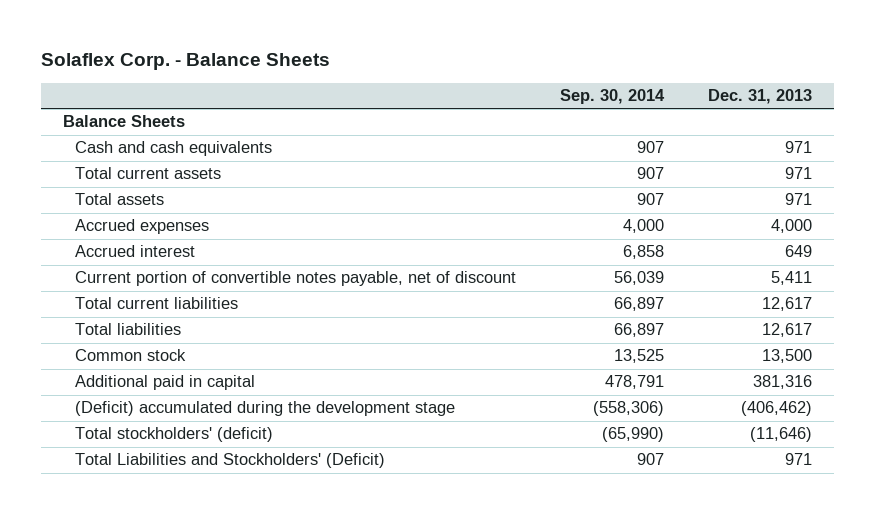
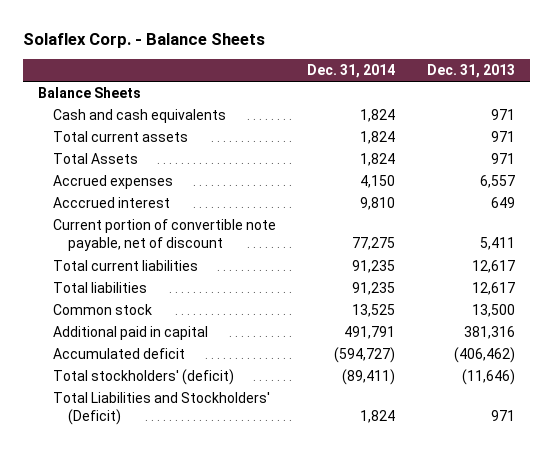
- | Sep. 30, 2014 | Dec. 31, 2013
+ | Dec. 31, 2014 | Dec. 31, 2013
- Total assets | 907 | 971
- Accrued expenses | 4,000 | 4,000
- Accrued interest | 6,858 | 649
- Current portion of convertible notes payable, net of discount | 56,039 | 5,411
+ Total Assets | 1,824 | 971
+ Accrued expenses | 4,150 | 6,557
+ Acccrued interest | 9,810 | 649
+ Current portion of convertible note payable, net of discount | 77,275 | 5,411
- (Deficit) accumulated during the development stage | (558,306) | (406,462)
+ Accumulated deficit | (594,727) | (406,462)

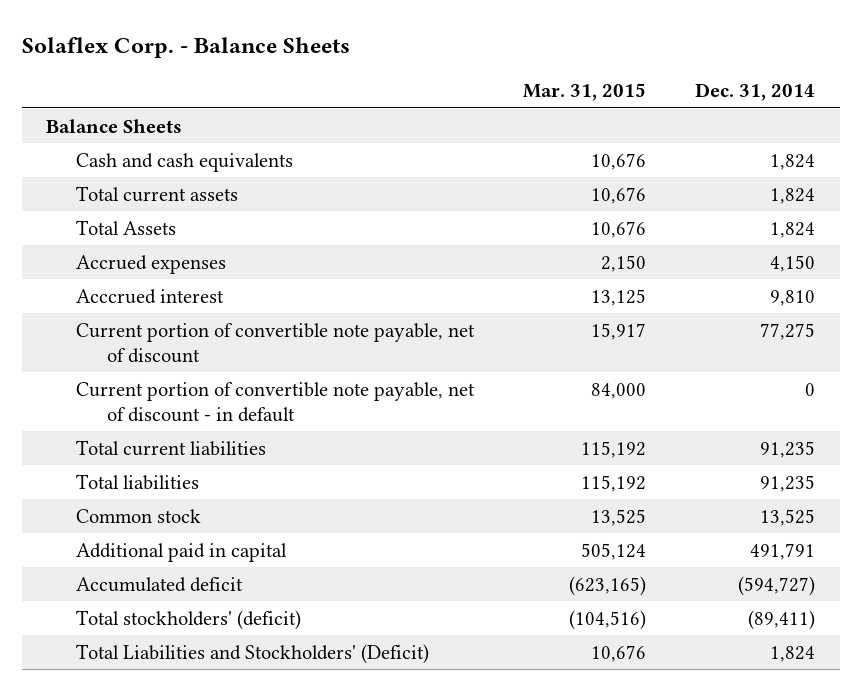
- | Dec. 31, 2014 | Dec. 31, 2013
+ | Mar. 31, 2015 | Dec. 31, 2014
+ Current portion of convertible note payable, net of discount - in default | 84,000 | 0

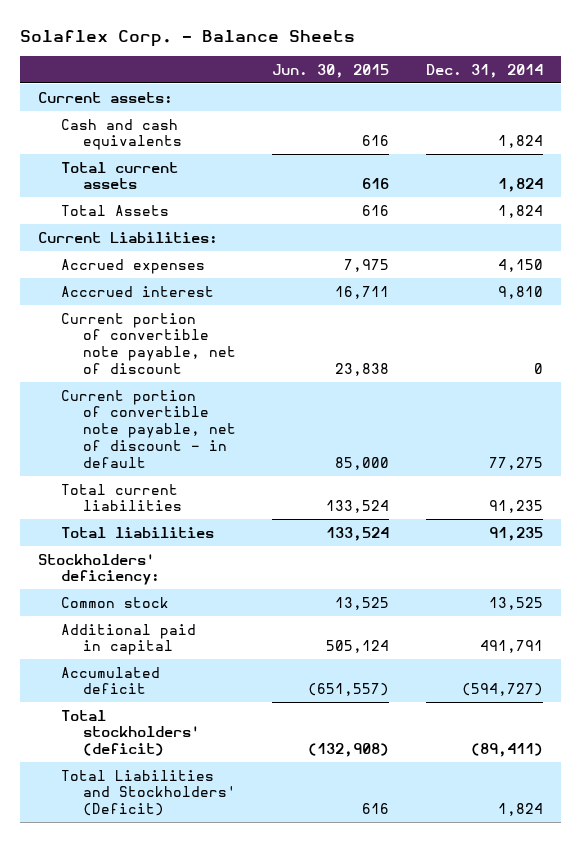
- | Mar. 31, 2015 | Dec. 31, 2014
+ | Jun. 30, 2015 | Dec. 31, 2014
- Balance Sheets
+ Current assets:
+ Current Liabilities:
- Current portion of convertible note payable, net of discount | 15,917 | 77,275
- Current portion of convertible note payable, net of discount - in default | 84,000 | 0
+ Current portion of convertible note payable, net of discount | 23,838 | 0
+ Current portion of convertible note payable, net of discount - in default | 85,000 | 77,275
+ Stockholders' deficiency:

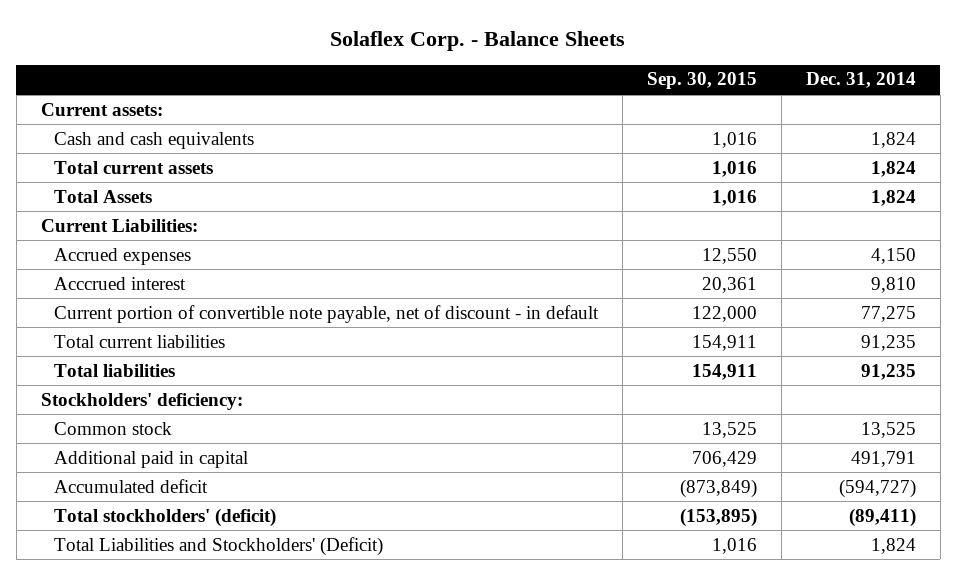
- | Jun. 30, 2015 | Dec. 31, 2014
+ | Sep. 30, 2015 | Dec. 31, 2014
- Current portion of convertible note payable, net of discount | 23,838 | 0

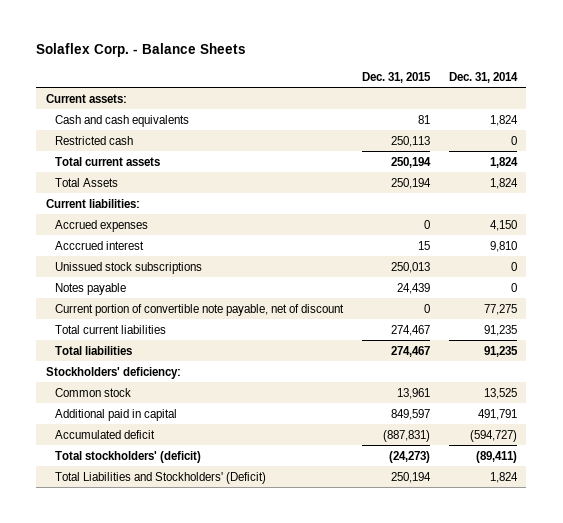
- | Sep. 30, 2015 | Dec. 31, 2014
+ | Dec. 31, 2015 | Dec. 31, 2014
+ Restricted cash | 250,113 | 0
- Current Liabilities:
+ Current liabilities:
- Current portion of convertible note payable, net of discount - in default | 122,000 | 77,275
+ Unissued stock subscriptions | 250,013 | 0
+ Notes payable | 24,439 | 0
+ Current portion of convertible note payable, net of discount | 0 | 77,275

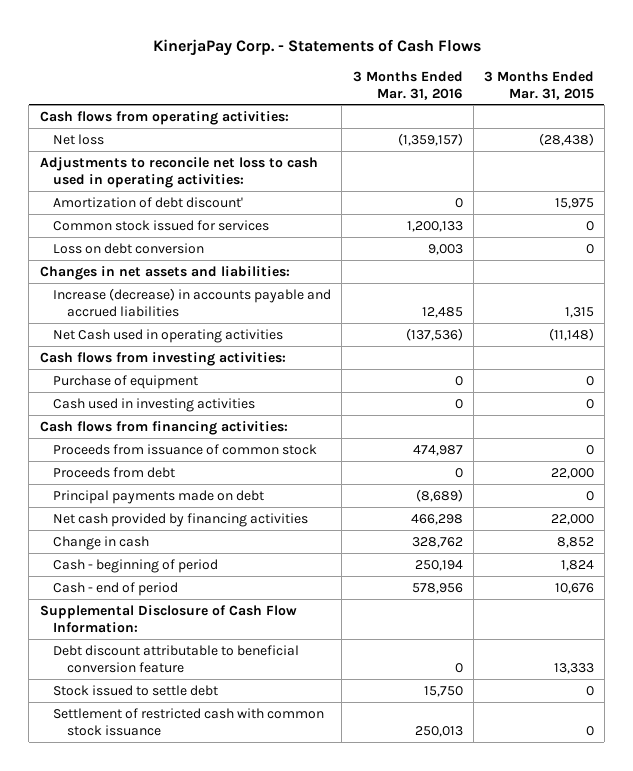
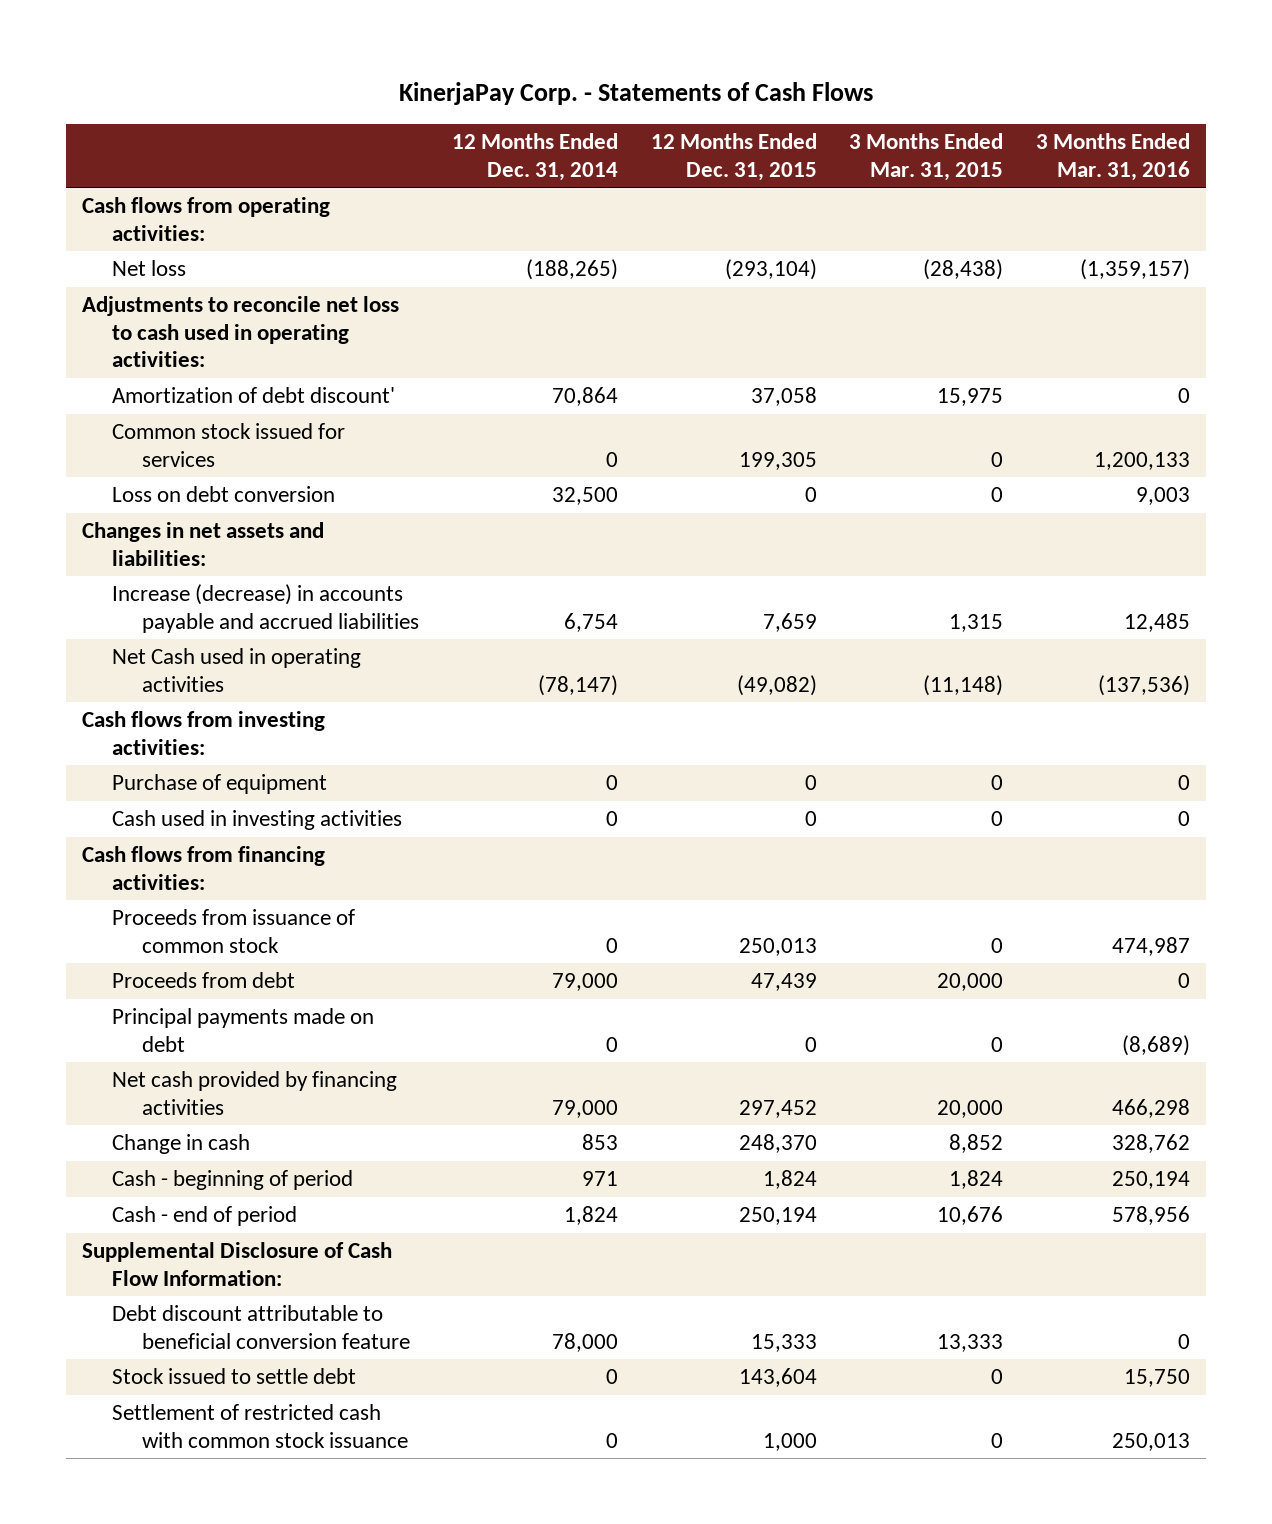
- | 3 Months Ended Mar. 31, 2016 | 3 Months Ended Mar. 31, 2015
+ | 12 Months Ended Dec. 31, 2014 | 12 Months Ended Dec. 31, 2015 | 3 Months Ended Mar. 31, 2015 | 3 Months Ended Mar. 31, 2016
- Proceeds from debt | 0 | 22,000
+ Proceeds from debt | 79,000 | 47,439 | 20,000 | 0
- Net cash provided by financing activities | 466,298 | 22,000
+ Net cash provided by financing activities | 79,000 | 297,452 | 20,000 | 466,298

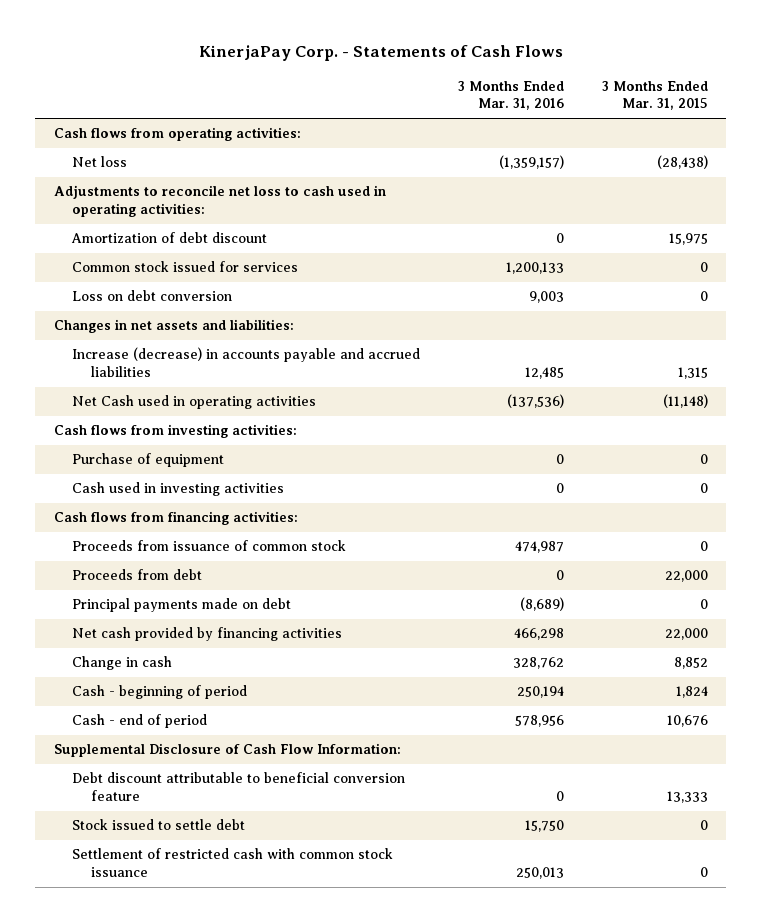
- | 12 Months Ended Dec. 31, 2014 | 12 Months Ended Dec. 31, 2015 | 3 Months Ended Mar. 31, 2015 | 3 Months Ended Mar. 31, 2016
+ | 3 Months Ended Mar. 31, 2016 | 3 Months Ended Mar. 31, 2015
- Amortization of debt discount' | 70,864 | 37,058 | 15,975 | 0
+ Amortization of debt discount | 0 | 15,975
- Proceeds from debt | 79,000 | 47,439 | 20,000 | 0
+ Proceeds from debt | 0 | 22,000
- Net cash provided by financing activities | 79,000 | 297,452 | 20,000 | 466,298
+ Net cash provided by financing activities | 466,298 | 22,000

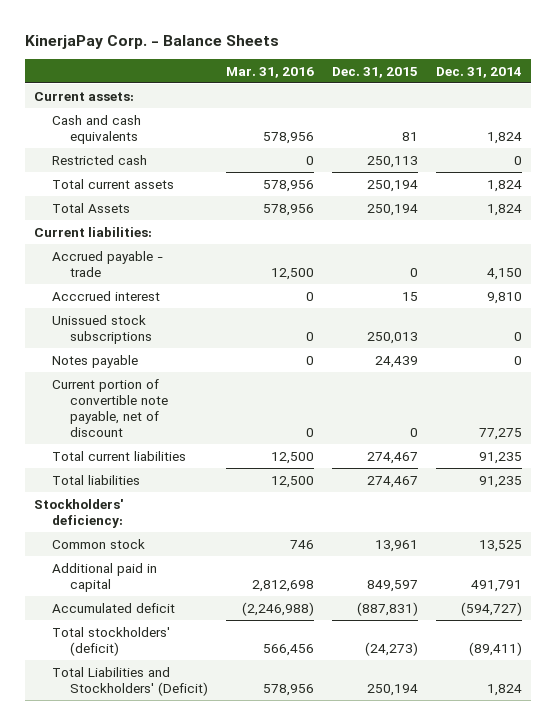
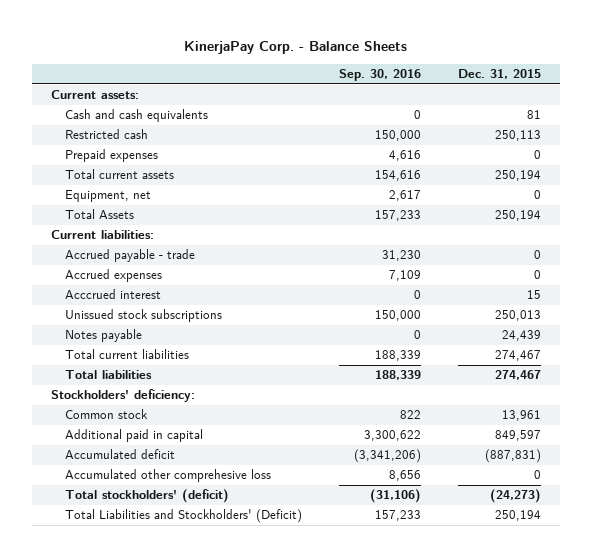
- | Mar. 31, 2016 | Dec. 31, 2015 | Dec. 31, 2014
+ | Sep. 30, 2016 | Dec. 31, 2015
+ Prepaid expenses | 4,616 | 0
+ Equipment, net | 2,617 | 0
+ Accrued expenses | 7,109 | 0
- Current portion of convertible note payable, net of discount | 0 | 0 | 77,275
+ Accumulated other comprehesive loss | 8,656 | 0

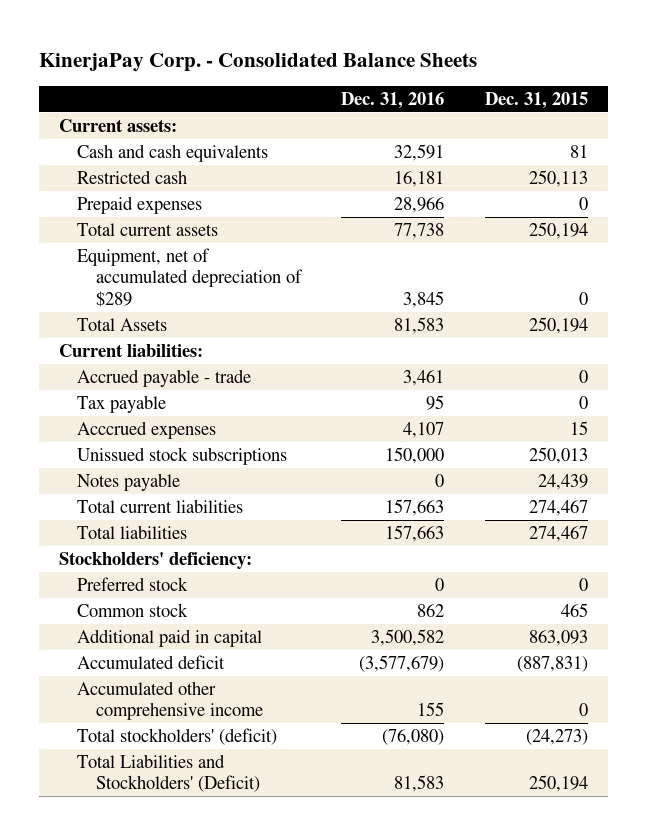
- KinerjaPay Corp. - Balance Sheets
+ KinerjaPay Corp. - Consolidated Balance Sheets
- | Sep. 30, 2016 | Dec. 31, 2015
+ | Dec. 31, 2016 | Dec. 31, 2015
- Equipment, net | 2,617 | 0
+ Equipment, net of accumulated depreciation of $289 | 3,845 | 0
- Accrued expenses | 7,109 | 0
- Acccrued interest | 0 | 15
+ Tax payable | 95 | 0
+ Acccrued expenses | 4,107 | 15
- Common stock | 822 | 13,961
- Additional paid in capital | 3,300,622 | 849,597
+ Preferred stock | 0 | 0
+ Common stock | 862 | 465
+ Additional paid in capital | 3,500,582 | 863,093
- Accumulated other comprehesive loss | 8,656 | 0
+ Accumulated other comprehensive income | 155 | 0

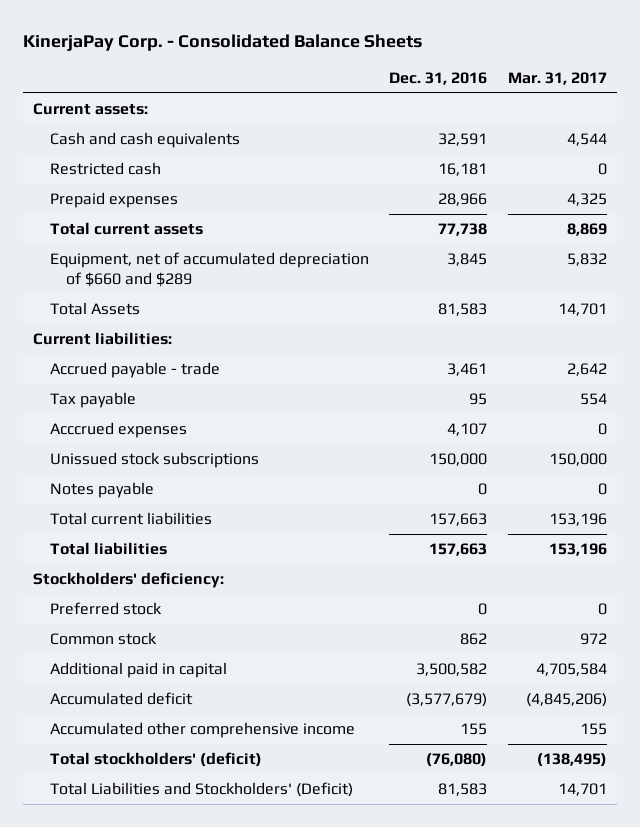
- | Dec. 31, 2016 | Dec. 31, 2015
+ | Dec. 31, 2016 | Mar. 31, 2017
- Equipment, net of accumulated depreciation of $289 | 3,845 | 0
+ Equipment, net of accumulated depreciation of $660 and $289 | 3,845 | 5,832

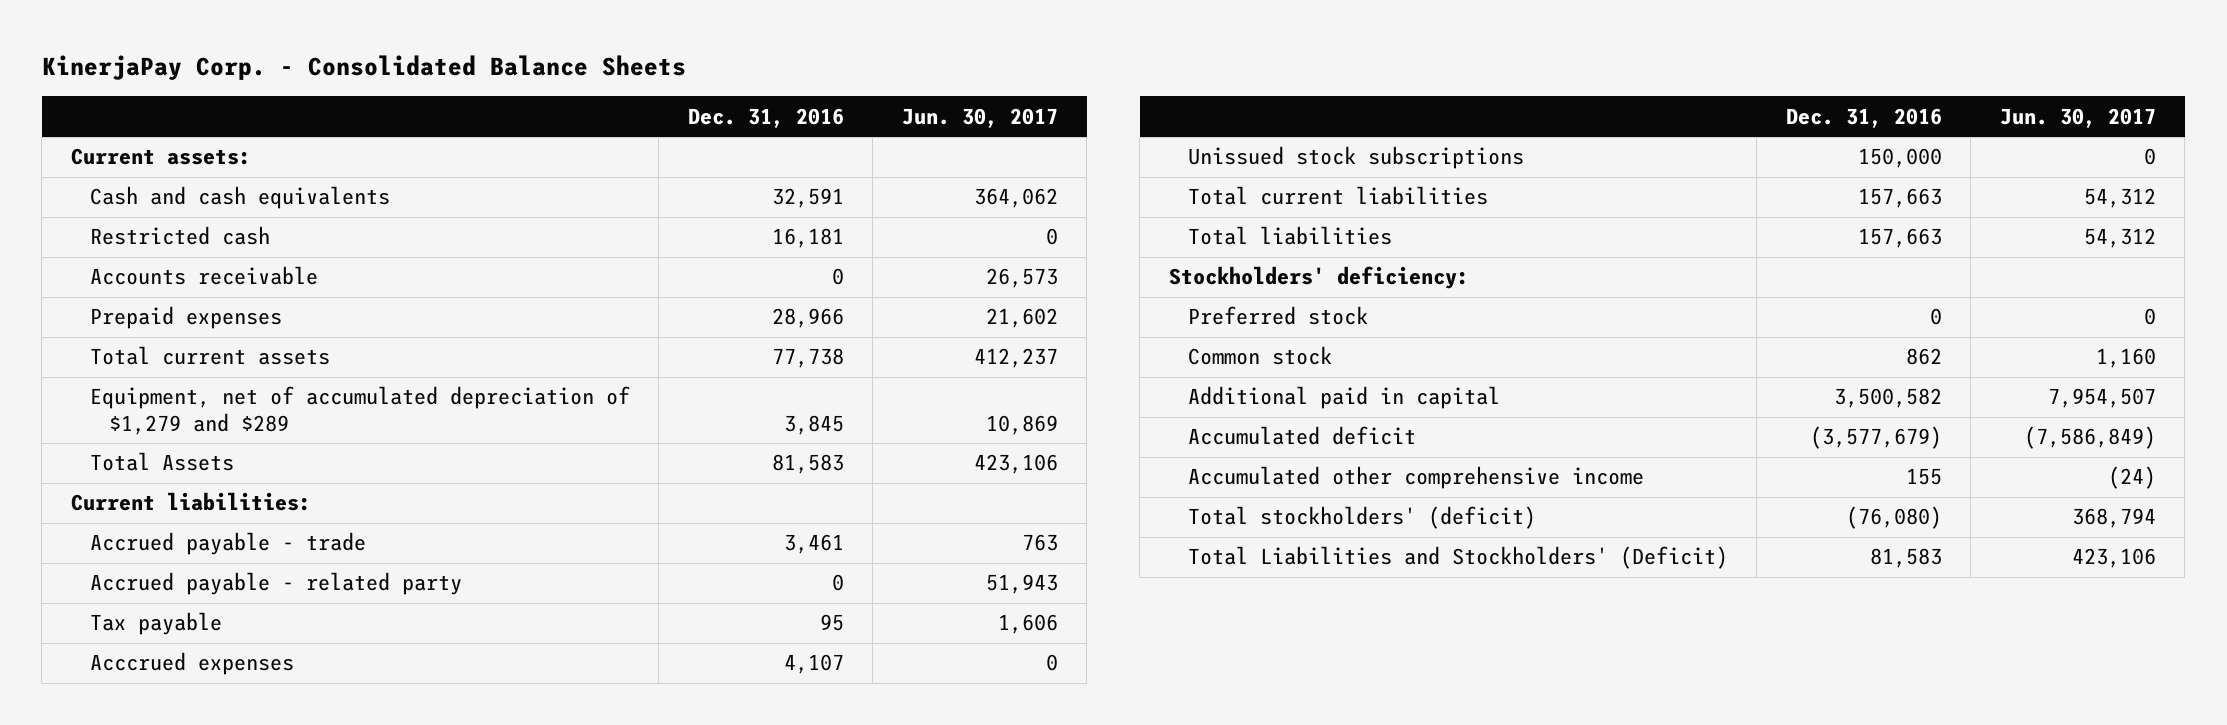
- | Dec. 31, 2016 | Mar. 31, 2017
+ | Dec. 31, 2016 | Jun. 30, 2017
+ Accounts receivable | 0 | 26,573
- Equipment, net of accumulated depreciation of $660 and $289 | 3,845 | 5,832
+ Equipment, net of accumulated depreciation of $1,279 and $289 | 3,845 | 10,869
+ Accrued payable - related party | 0 | 51,943
- Notes payable | 0 | 0

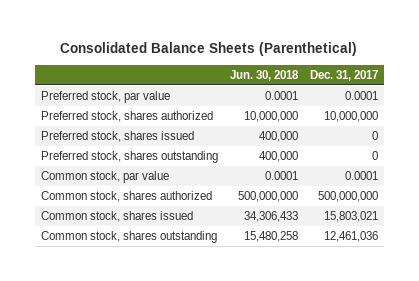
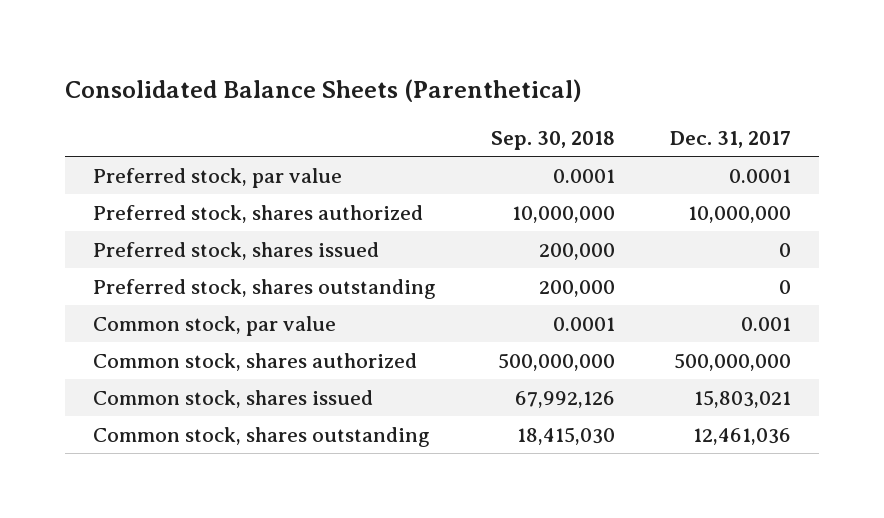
- | Jun. 30, 2018 | Dec. 31, 2017
+ | Sep. 30, 2018 | Dec. 31, 2017
- Common stock, par value | 0.0001 | 0.0001
+ Common stock, par value | 0.0001 | 0.001

